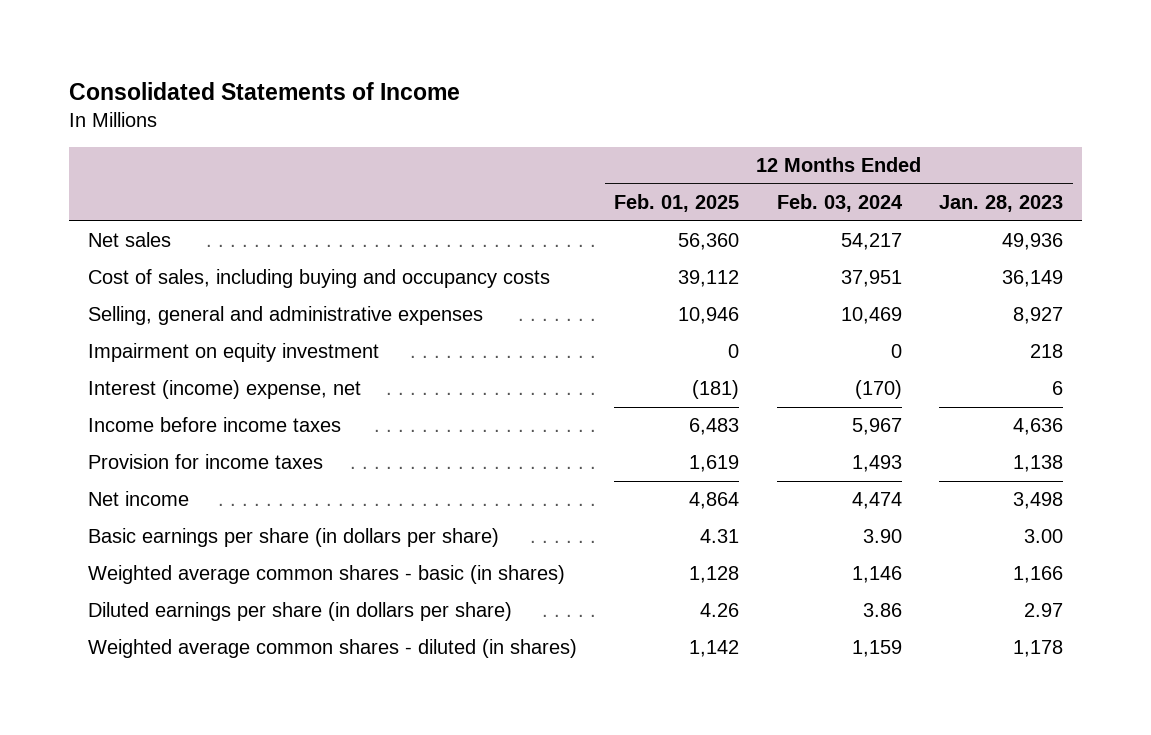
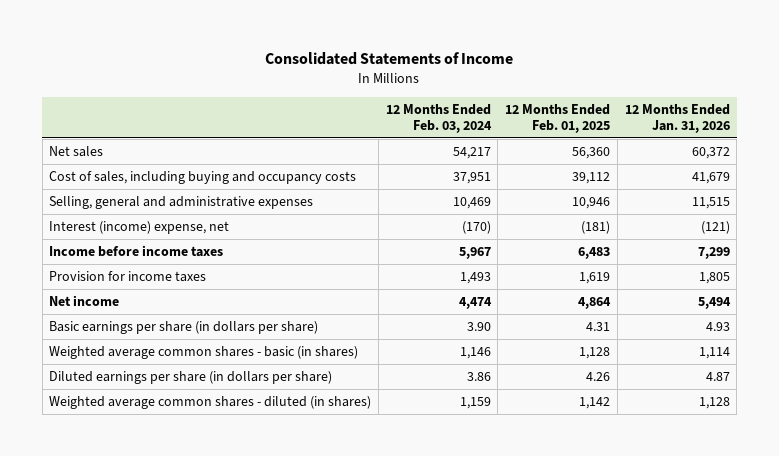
- | 12 Months Ended Feb. 01, 2025 | 12 Months Ended Feb. 03, 2024 | 12 Months Ended Jan. 28, 2023
+ | 12 Months Ended Feb. 03, 2024 | 12 Months Ended Feb. 01, 2025 | 12 Months Ended Jan. 31, 2026
- Impairment on equity investment | 0 | 0 | 218

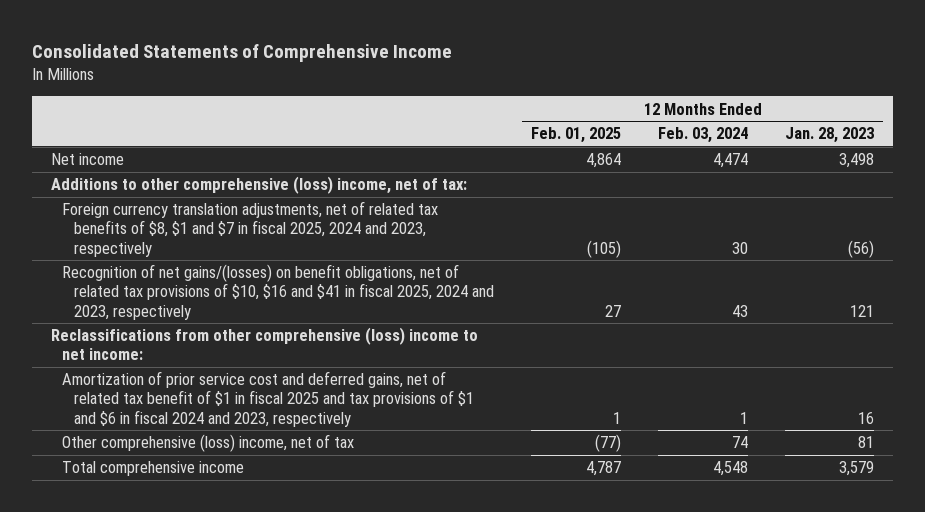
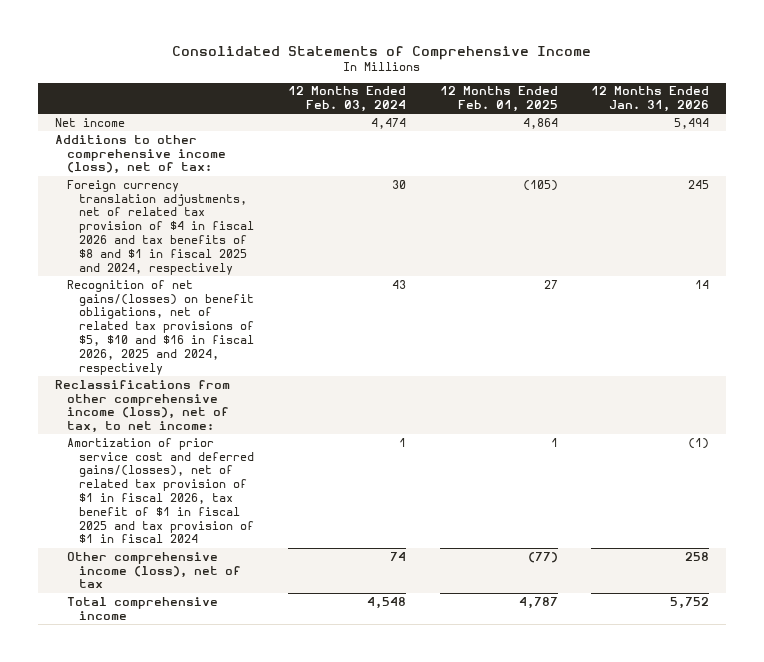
- | 12 Months Ended Feb. 01, 2025 | 12 Months Ended Feb. 03, 2024 | 12 Months Ended Jan. 28, 2023
+ | 12 Months Ended Feb. 03, 2024 | 12 Months Ended Feb. 01, 2025 | 12 Months Ended Jan. 31, 2026
- Additions to other comprehensive (loss) income, net of tax:
- Foreign currency translation adjustments, net of related tax benefits of $8, $1 and $7 in fiscal 2025, 2024 and 2023, respectively | (105) | 30 | (56)
- Recognition of net gains/(losses) on benefit obligations, net of related tax provisions of $10, $16 and $41 in fiscal 2025, 2024 and 2023, respectively | 27 | 43 | 121
- Reclassifications from other comprehensive (loss) income to net income:
- Amortization of prior service cost and deferred gains, net of related tax benefit of $1 in fiscal 2025 and tax provisions of $1 and $6 in fiscal 2024 and 2023, respectively | 1 | 1 | 16
- Other comprehensive (loss) income, net of tax | (77) | 74 | 81
+ Additions to other comprehensive income (loss), net of tax:
+ Foreign currency translation adjustments, net of related tax provision of $4 in fiscal 2026 and tax benefits of $8 and $1 in fiscal 2025 and 2024, respectively | 30 | (105) | 245
+ Recognition of net gains/(losses) on benefit obligations, net of related tax provisions of $5, $10 and $16 in fiscal 2026, 2025 and 2024, respectively | 43 | 27 | 14
+ Reclassifications from other comprehensive income (loss), net of tax, to net income:
+ Amortization of prior service cost and deferred gains/(losses), net of related tax provision of $1 in fiscal 2026, tax benefit of $1 in fiscal 2025 and tax provision of $1 in fiscal 2024 | 1 | 1 | (1)
+ Other comprehensive income (loss), net of tax | 74 | (77) | 258

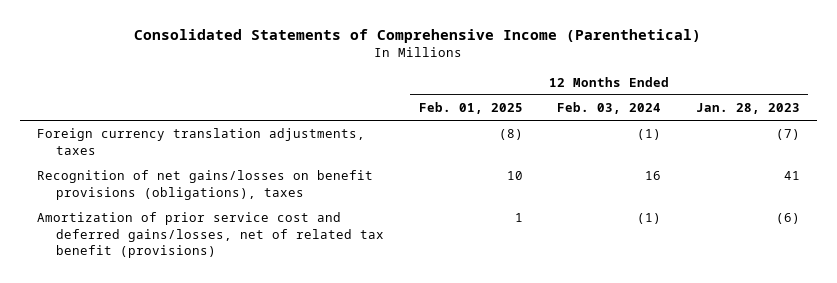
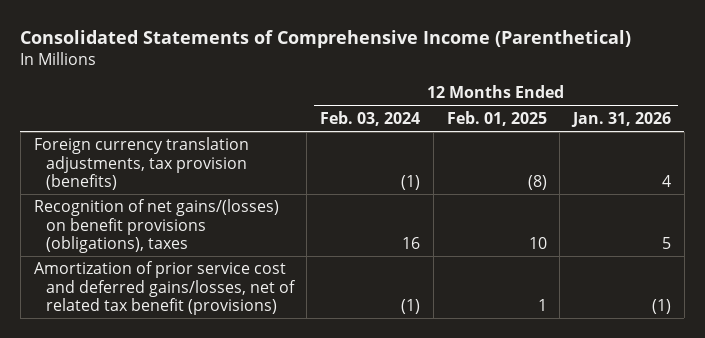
- | 12 Months Ended Feb. 01, 2025 | 12 Months Ended Feb. 03, 2024 | 12 Months Ended Jan. 28, 2023
+ | 12 Months Ended Feb. 03, 2024 | 12 Months Ended Feb. 01, 2025 | 12 Months Ended Jan. 31, 2026
- Foreign currency translation adjustments, taxes | (8) | (1) | (7)
- Recognition of net gains/losses on benefit provisions (obligations), taxes | 10 | 16 | 41
+ Foreign currency translation adjustments, tax provision (benefits) | (1) | (8) | 4
+ Recognition of net gains/(losses) on benefit provisions (obligations), taxes | 16 | 10 | 5

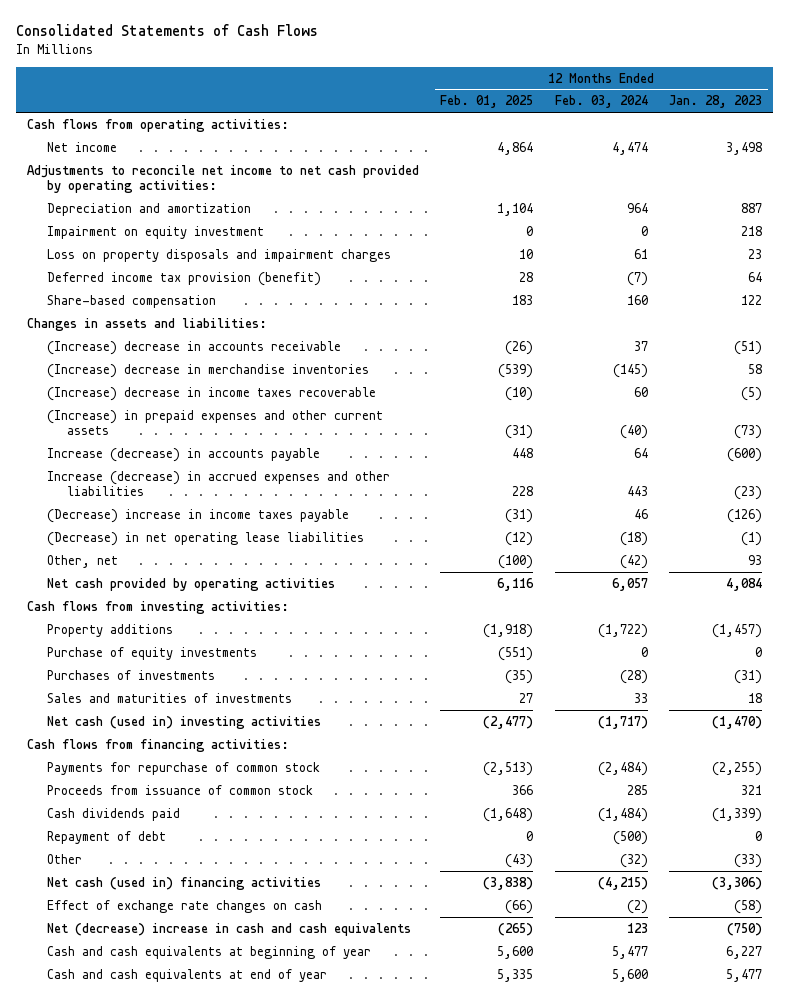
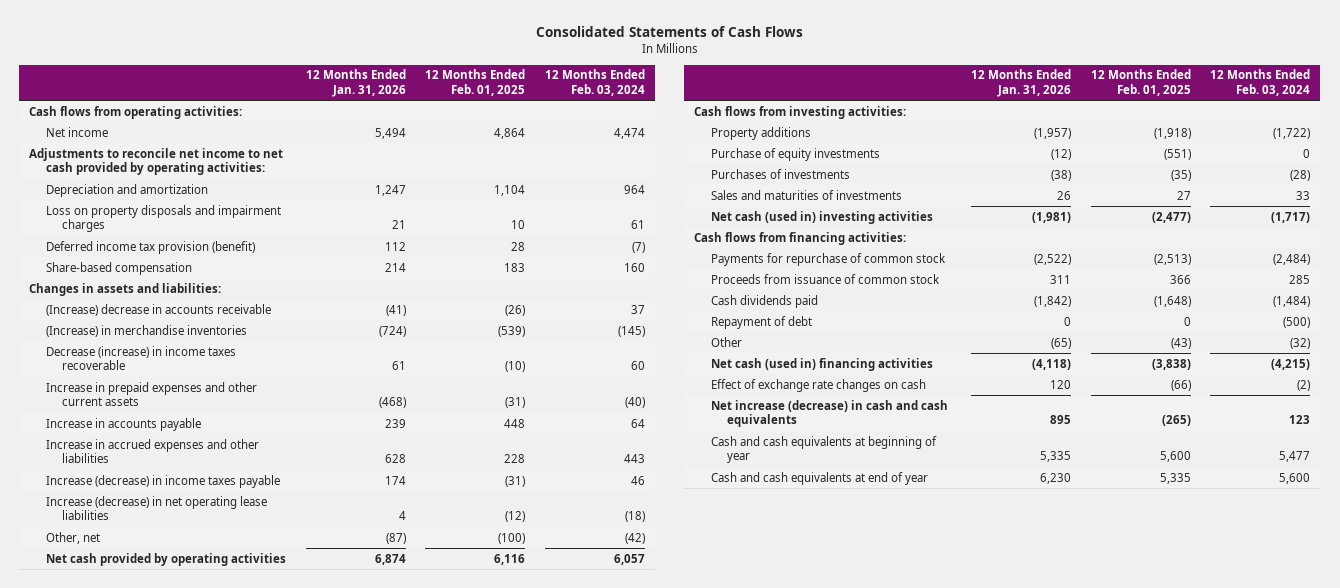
- | 12 Months Ended Feb. 01, 2025 | 12 Months Ended Feb. 03, 2024 | 12 Months Ended Jan. 28, 2023
+ | 12 Months Ended Jan. 31, 2026 | 12 Months Ended Feb. 01, 2025 | 12 Months Ended Feb. 03, 2024
- Impairment on equity investment | 0 | 0 | 218
- (Increase) decrease in merchandise inventories | (539) | (145) | 58
- (Increase) decrease in income taxes recoverable | (10) | 60 | (5)
- (Increase) in prepaid expenses and other current assets | (31) | (40) | (73)
- Increase (decrease) in accounts payable | 448 | 64 | (600)
- Increase (decrease) in accrued expenses and other liabilities | 228 | 443 | (23)
- (Decrease) increase in income taxes payable | (31) | 46 | (126)
- (Decrease) in net operating lease liabilities | (12) | (18) | (1)
+ (Increase) in merchandise inventories | (724) | (539) | (145)
+ Decrease (increase) in income taxes recoverable | 61 | (10) | 60
+ Increase in prepaid expenses and other current assets | (468) | (31) | (40)
+ Increase in accounts payable | 239 | 448 | 64
+ Increase in accrued expenses and other liabilities | 628 | 228 | 443
+ Increase (decrease) in income taxes payable | 174 | (31) | 46
+ Increase (decrease) in net operating lease liabilities | 4 | (12) | (18)
- Net (decrease) increase in cash and cash equivalents | (265) | 123 | (750)
+ Net increase (decrease) in cash and cash equivalents | 895 | (265) | 123

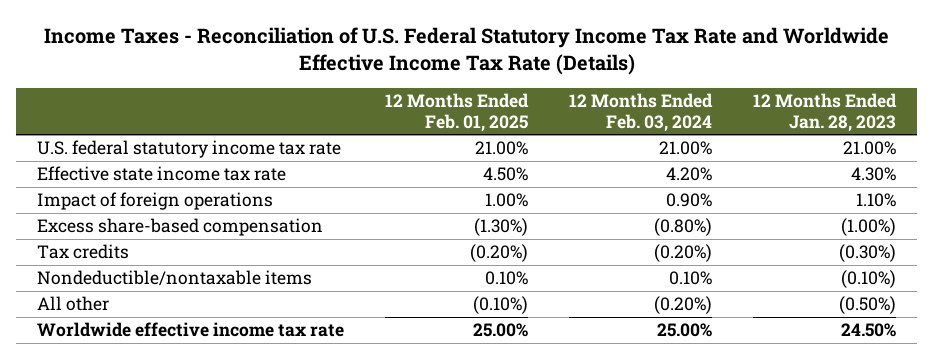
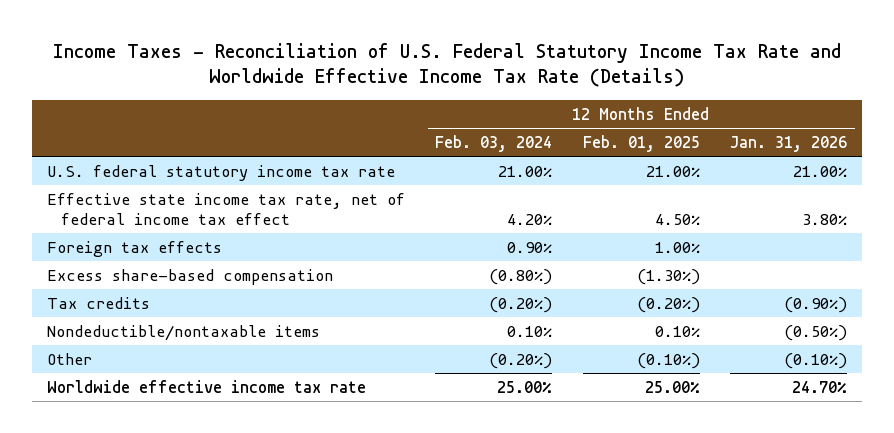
- | 12 Months Ended Feb. 01, 2025 | 12 Months Ended Feb. 03, 2024 | 12 Months Ended Jan. 28, 2023
+ | 12 Months Ended Feb. 03, 2024 | 12 Months Ended Feb. 01, 2025 | 12 Months Ended Jan. 31, 2026
- Effective state income tax rate | 4.50% | 4.20% | 4.30%
- Impact of foreign operations | 1.00% | 0.90% | 1.10%
+ Effective state income tax rate, net of federal income tax effect | 4.20% | 4.50% | 3.80%
+ Foreign tax effects | 0.90% | 1.00% |
- All other | (0.10%) | (0.20%) | (0.50%)
+ Other | (0.20%) | (0.10%) | (0.10%)

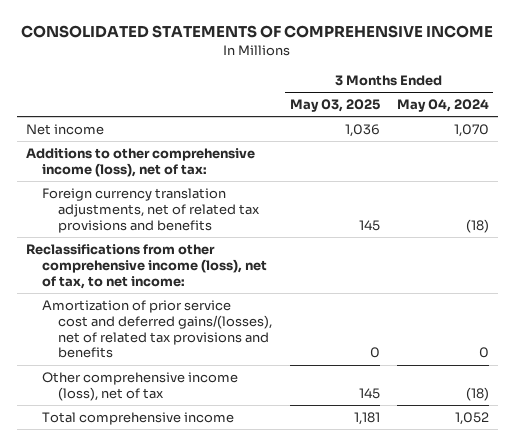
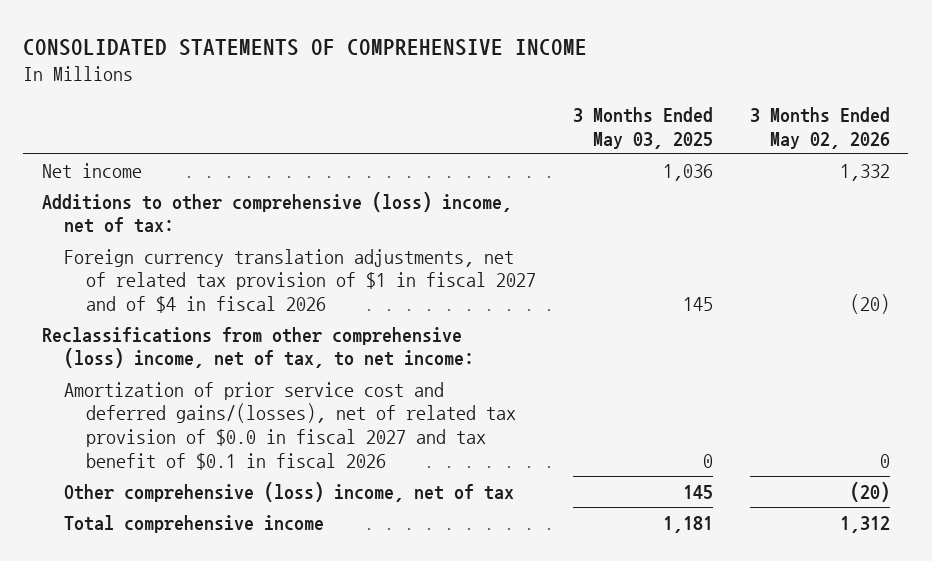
- | 3 Months Ended May 03, 2025 | 3 Months Ended May 04, 2024
+ | 3 Months Ended May 03, 2025 | 3 Months Ended May 02, 2026
- Additions to other comprehensive income (loss), net of tax:
- Foreign currency translation adjustments, net of related tax provisions and benefits | 145 | (18)
- Reclassifications from other comprehensive income (loss), net of tax, to net income:
- Amortization of prior service cost and deferred gains/(losses), net of related tax provisions and benefits | 0 | 0
- Other comprehensive income (loss), net of tax | 145 | (18)
+ Additions to other comprehensive (loss) income, net of tax:
+ Foreign currency translation adjustments, net of related tax provision of $1 in fiscal 2027 and of $4 in fiscal 2026 | 145 | (20)
+ Reclassifications from other comprehensive (loss) income, net of tax, to net income:
+ Amortization of prior service cost and deferred gains/(losses), net of related tax provision of $0.0 in fiscal 2027 and tax benefit of $0.1 in fiscal 2026 | 0 | 0
+ Other comprehensive (loss) income, net of tax | 145 | (20)

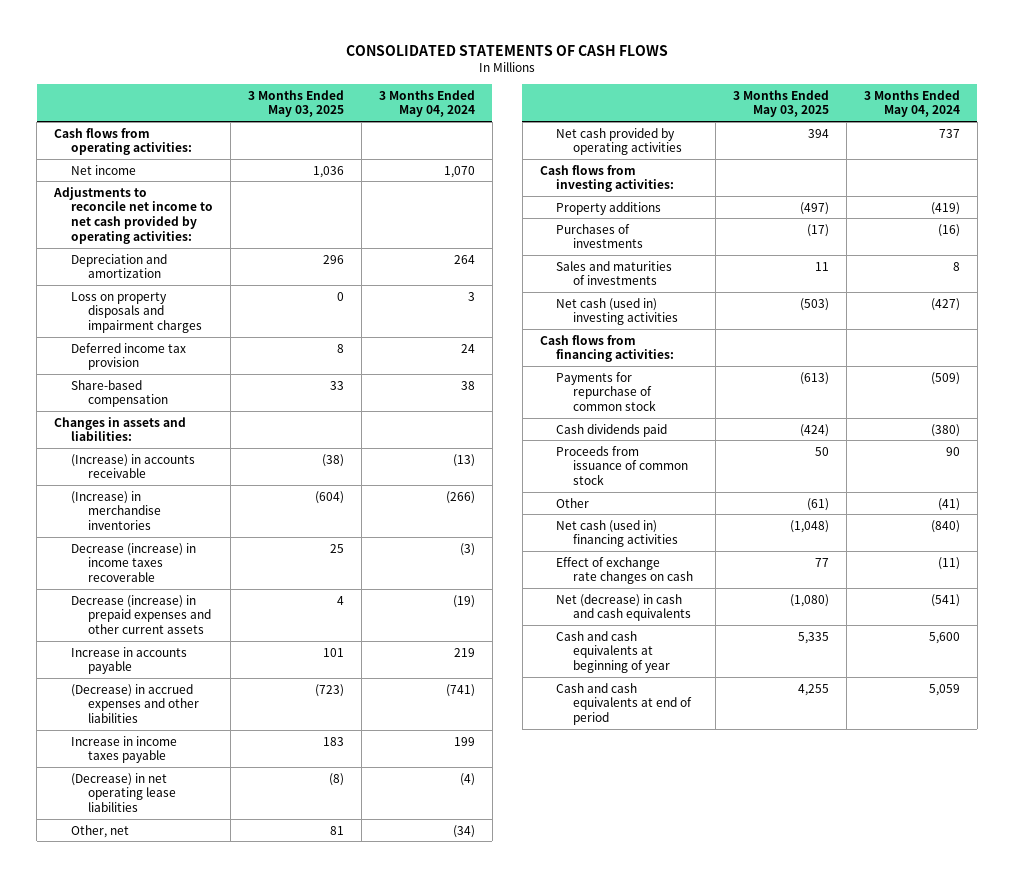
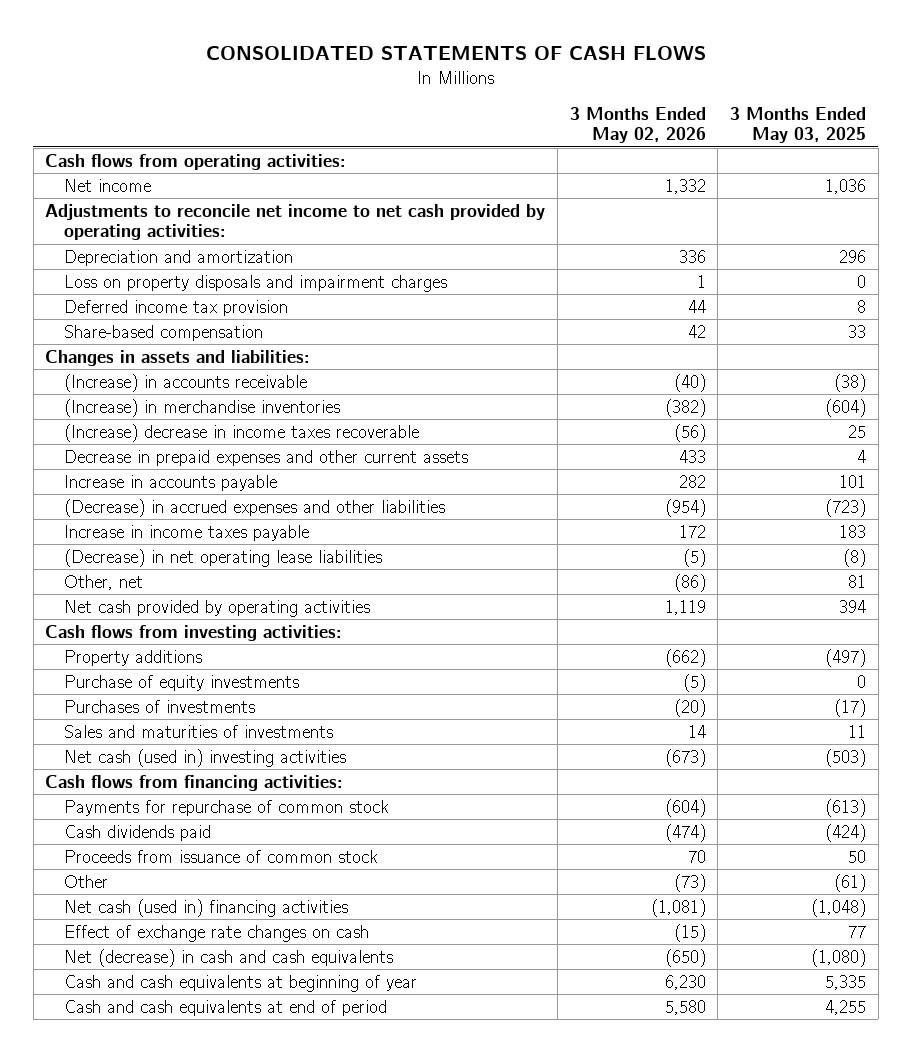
- | 3 Months Ended May 03, 2025 | 3 Months Ended May 04, 2024
+ | 3 Months Ended May 02, 2026 | 3 Months Ended May 03, 2025
- Decrease (increase) in income taxes recoverable | 25 | (3)
- Decrease (increase) in prepaid expenses and other current assets | 4 | (19)
+ (Increase) decrease in income taxes recoverable | (56) | 25
+ Decrease in prepaid expenses and other current assets | 433 | 4
+ Purchase of equity investments | (5) | 0

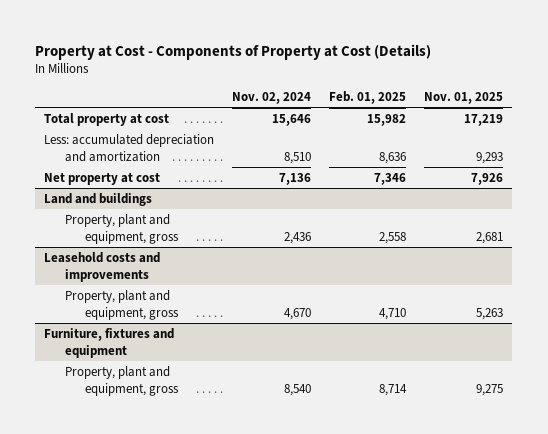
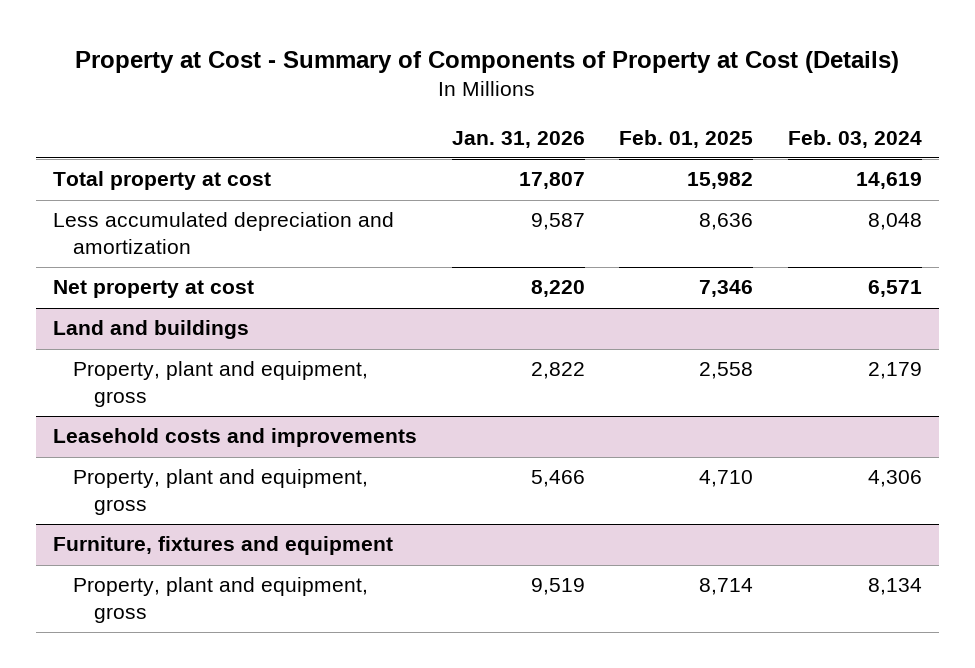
- Property at Cost - Components of Property at Cost (Details)
+ Property at Cost - Summary of Components of Property at Cost (Details)
- | Nov. 02, 2024 | Feb. 01, 2025 | Nov. 01, 2025
+ | Jan. 31, 2026 | Feb. 01, 2025 | Feb. 03, 2024
- Less: accumulated depreciation and amortization | 8,510 | 8,636 | 9,293
+ Less accumulated depreciation and amortization | 9,587 | 8,636 | 8,048

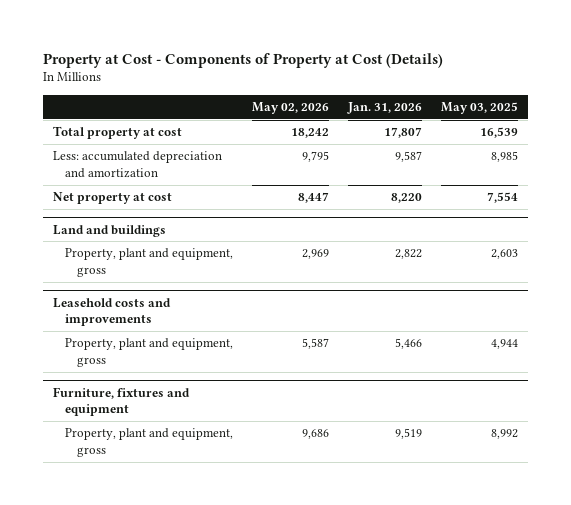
- Property at Cost - Summary of Components of Property at Cost (Details)
+ Property at Cost - Components of Property at Cost (Details)
- | Jan. 31, 2026 | Feb. 01, 2025 | Feb. 03, 2024
+ | May 02, 2026 | Jan. 31, 2026 | May 03, 2025
- Less accumulated depreciation and amortization | 9,587 | 8,636 | 8,048
+ Less: accumulated depreciation and amortization | 9,795 | 9,587 | 8,985

